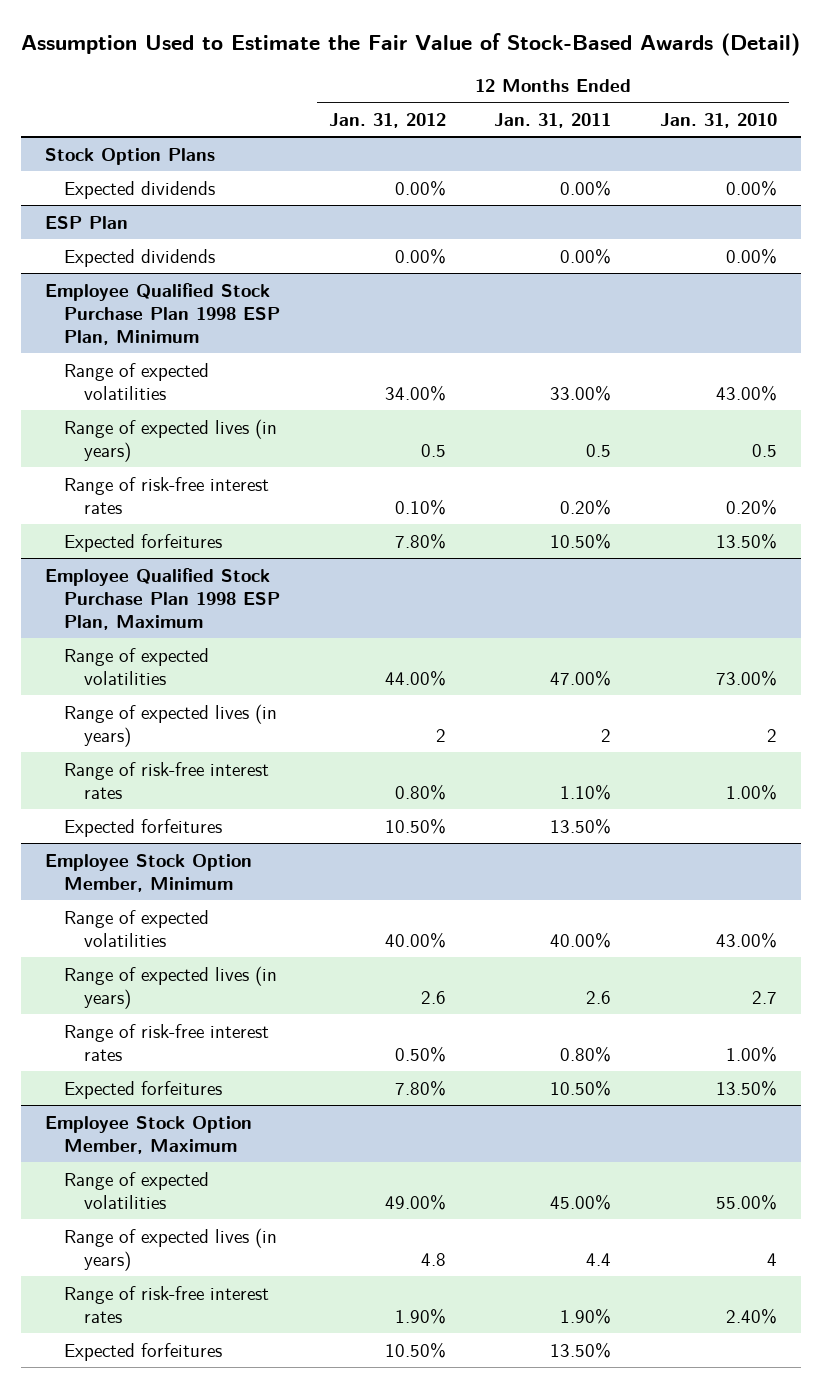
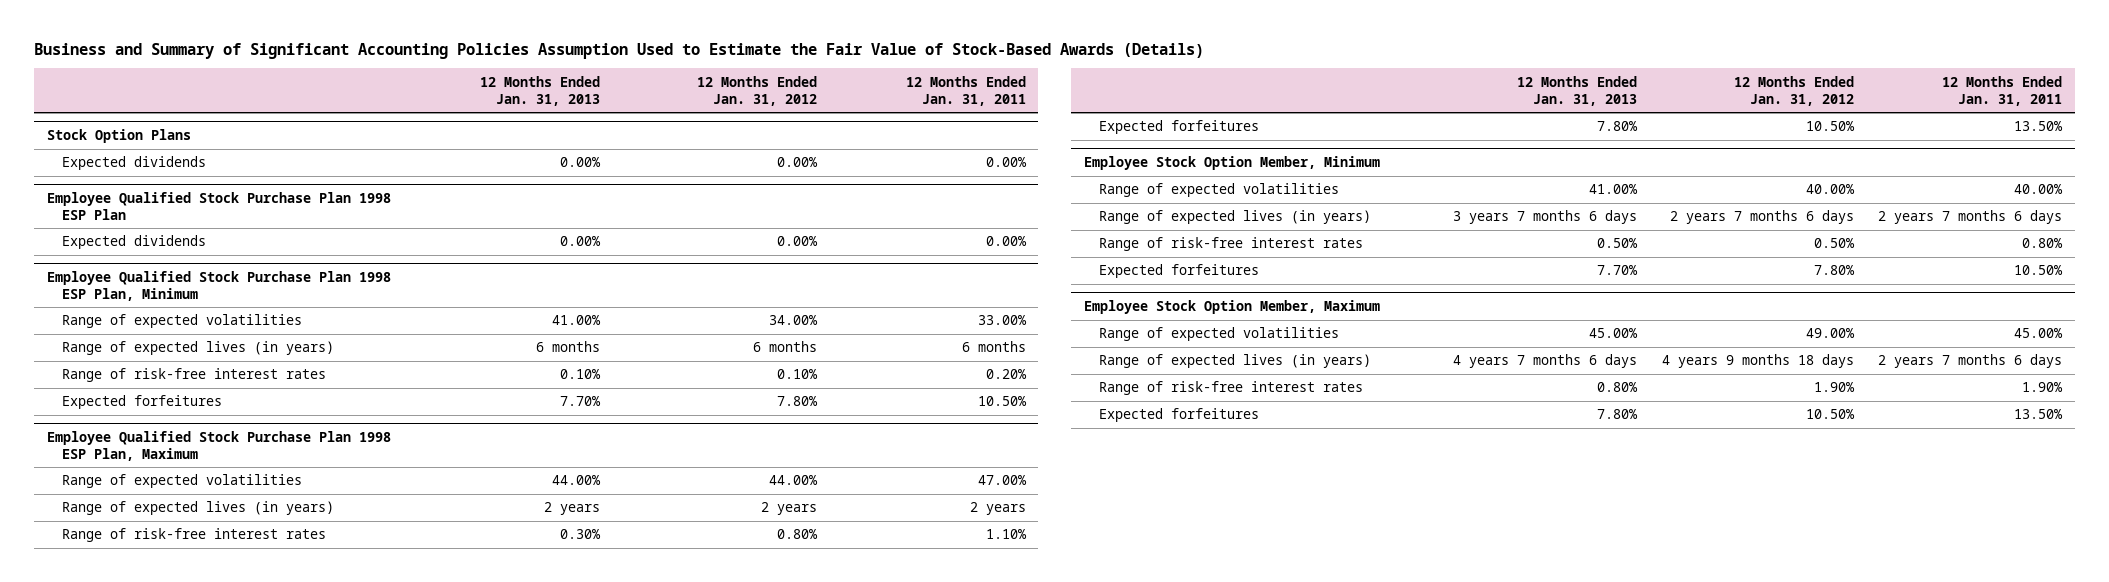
- Assumption Used to Estimate the Fair Value of Stock-Based Awards (Detail)
+ Business and Summary of Significant Accounting Policies Assumption Used to Estimate the Fair Value of Stock-Based Awards (Details)
- | 12 Months Ended Jan. 31, 2012 | 12 Months Ended Jan. 31, 2011 | 12 Months Ended Jan. 31, 2010
+ | 12 Months Ended Jan. 31, 2013 | 12 Months Ended Jan. 31, 2012 | 12 Months Ended Jan. 31, 2011
- ESP Plan
+ Employee Qualified Stock Purchase Plan 1998 ESP Plan
@ Employee Qualified Stock Purchase Plan 1998 ESP Plan, Minimum
- Range of expected lives (in years) | 0.5 | 0.5 | 0.5
+ Range of expected lives (in years) | 6 months | 6 months | 6 months
@ Employee Qualified Stock Purchase Plan 1998 ESP Plan, Maximum
- Range of expected lives (in years) | 2 | 2 | 2
+ Range of expected lives (in years) | 2 years | 2 years | 2 years
@ Employee Stock Option Member, Minimum
- Range of expected lives (in years) | 2.6 | 2.6 | 2.7
+ Range of expected lives (in years) | 3 years 7 months 6 days | 2 years 7 months 6 days | 2 years 7 months 6 days
@ Employee Stock Option Member, Maximum
- Range of expected lives (in years) | 4.8 | 4.4 | 4
+ Range of expected lives (in years) | 4 years 7 months 6 days | 4 years 9 months 18 days | 2 years 7 months 6 days

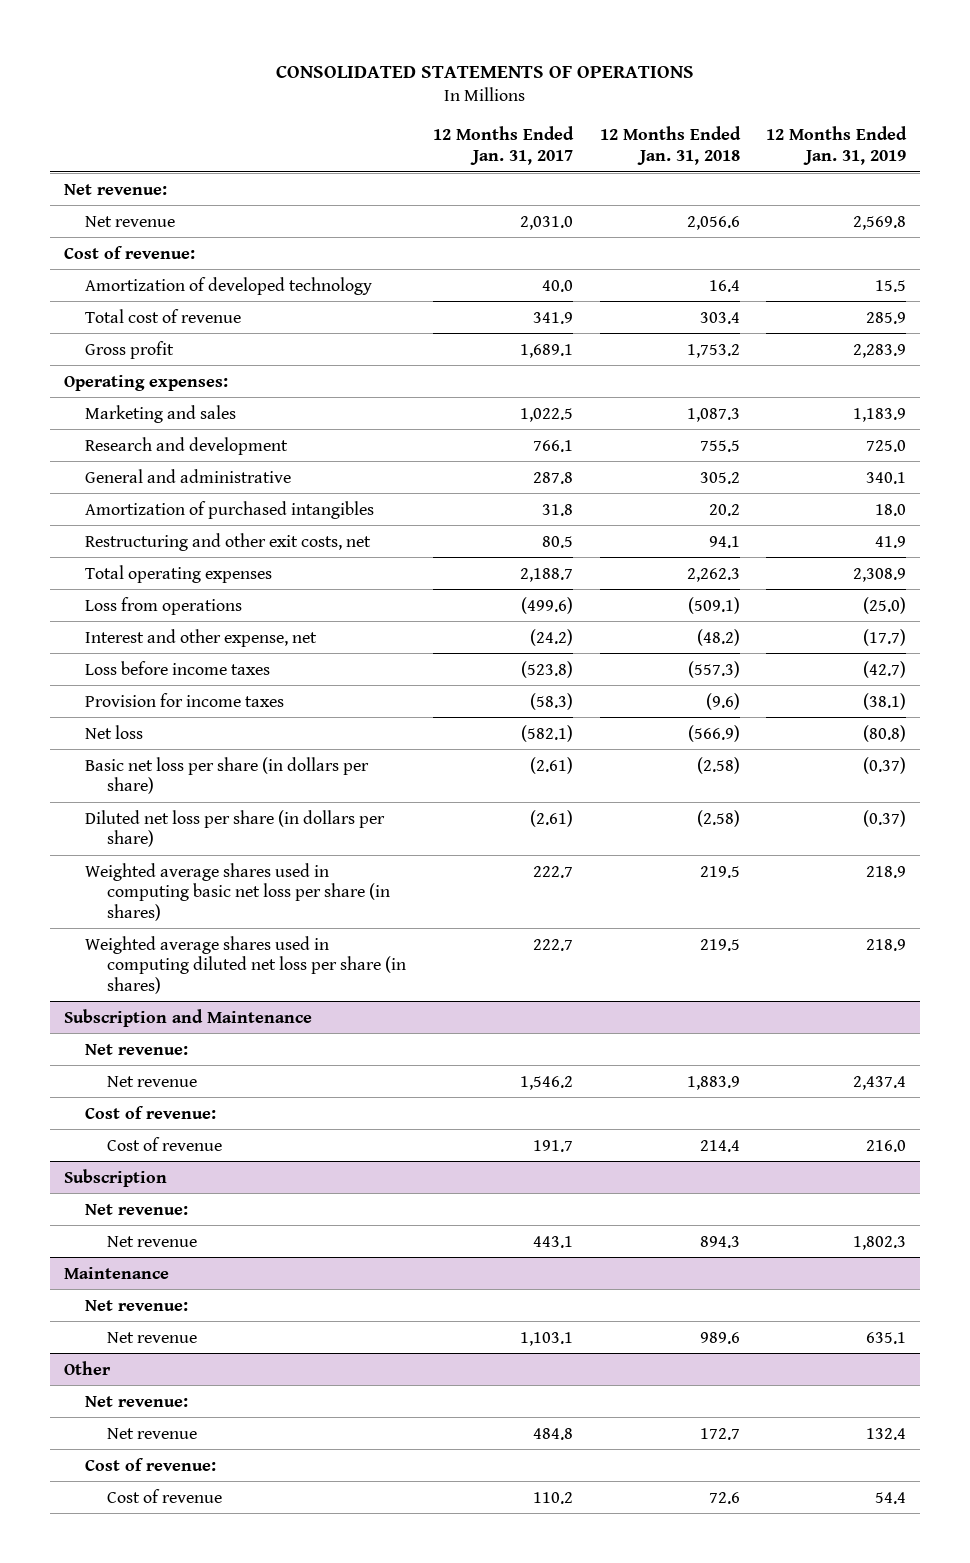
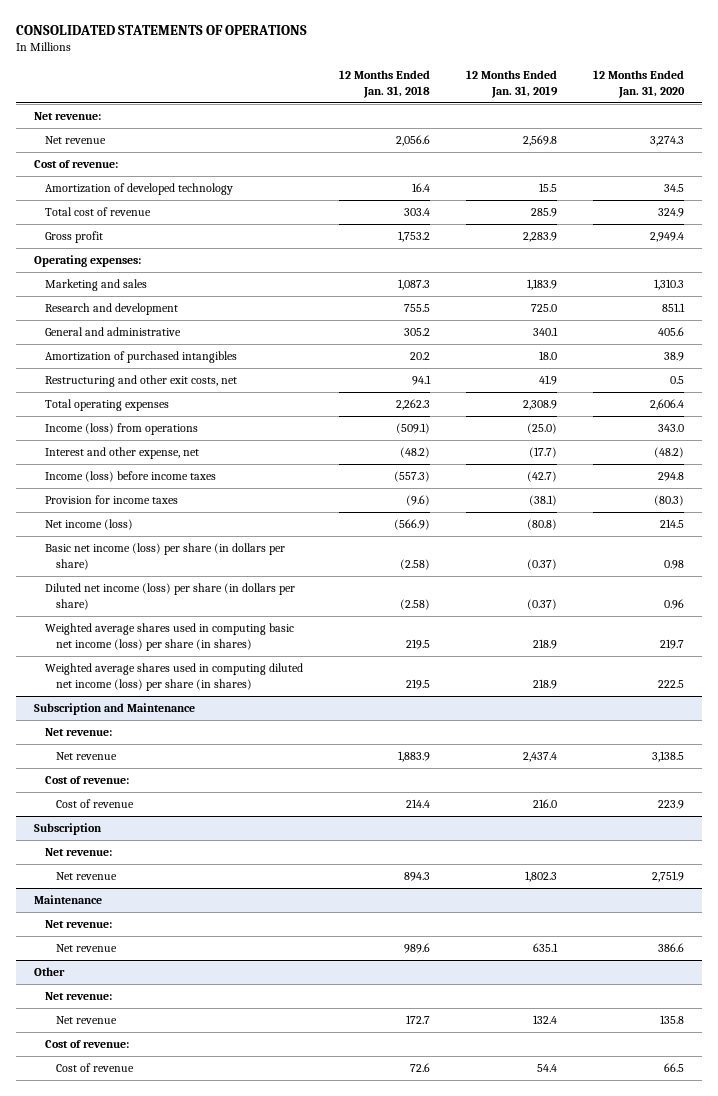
- | 12 Months Ended Jan. 31, 2017 | 12 Months Ended Jan. 31, 2018 | 12 Months Ended Jan. 31, 2019
+ | 12 Months Ended Jan. 31, 2018 | 12 Months Ended Jan. 31, 2019 | 12 Months Ended Jan. 31, 2020
- Loss from operations | (499.6) | (509.1) | (25.0)
+ Income (loss) from operations | (509.1) | (25.0) | 343.0
- Loss before income taxes | (523.8) | (557.3) | (42.7)
+ Income (loss) before income taxes | (557.3) | (42.7) | 294.8
- Net loss | (582.1) | (566.9) | (80.8)
- Basic net loss per share (in dollars per share) | (2.61) | (2.58) | (0.37)
- Diluted net loss per share (in dollars per share) | (2.61) | (2.58) | (0.37)
- Weighted average shares used in computing basic net loss per share (in shares) | 222.7 | 219.5 | 218.9
- Weighted average shares used in computing diluted net loss per share (in shares) | 222.7 | 219.5 | 218.9
+ Net income (loss) | (566.9) | (80.8) | 214.5
+ Basic net income (loss) per share (in dollars per share) | (2.58) | (0.37) | 0.98
+ Diluted net income (loss) per share (in dollars per share) | (2.58) | (0.37) | 0.96
+ Weighted average shares used in computing basic net income (loss) per share (in shares) | 219.5 | 218.9 | 219.7
+ Weighted average shares used in computing diluted net income (loss) per share (in shares) | 219.5 | 218.9 | 222.5

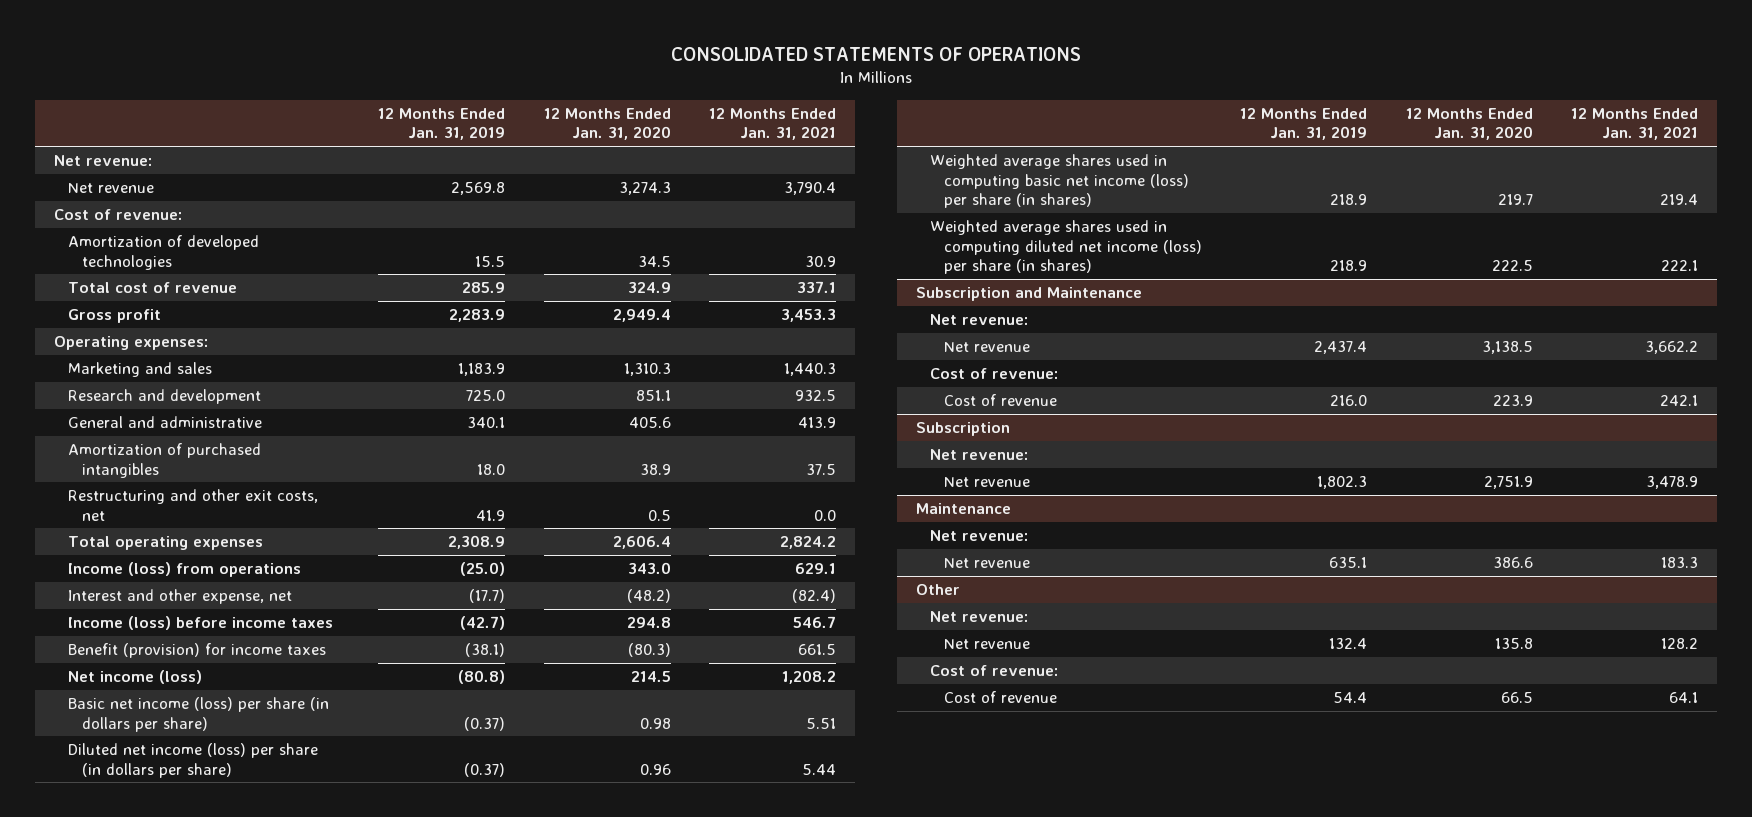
- | 12 Months Ended Jan. 31, 2018 | 12 Months Ended Jan. 31, 2019 | 12 Months Ended Jan. 31, 2020
+ | 12 Months Ended Jan. 31, 2019 | 12 Months Ended Jan. 31, 2020 | 12 Months Ended Jan. 31, 2021
- Amortization of developed technology | 16.4 | 15.5 | 34.5
+ Amortization of developed technologies | 15.5 | 34.5 | 30.9
- Provision for income taxes | (9.6) | (38.1) | (80.3)
+ Benefit (provision) for income taxes | (38.1) | (80.3) | 661.5

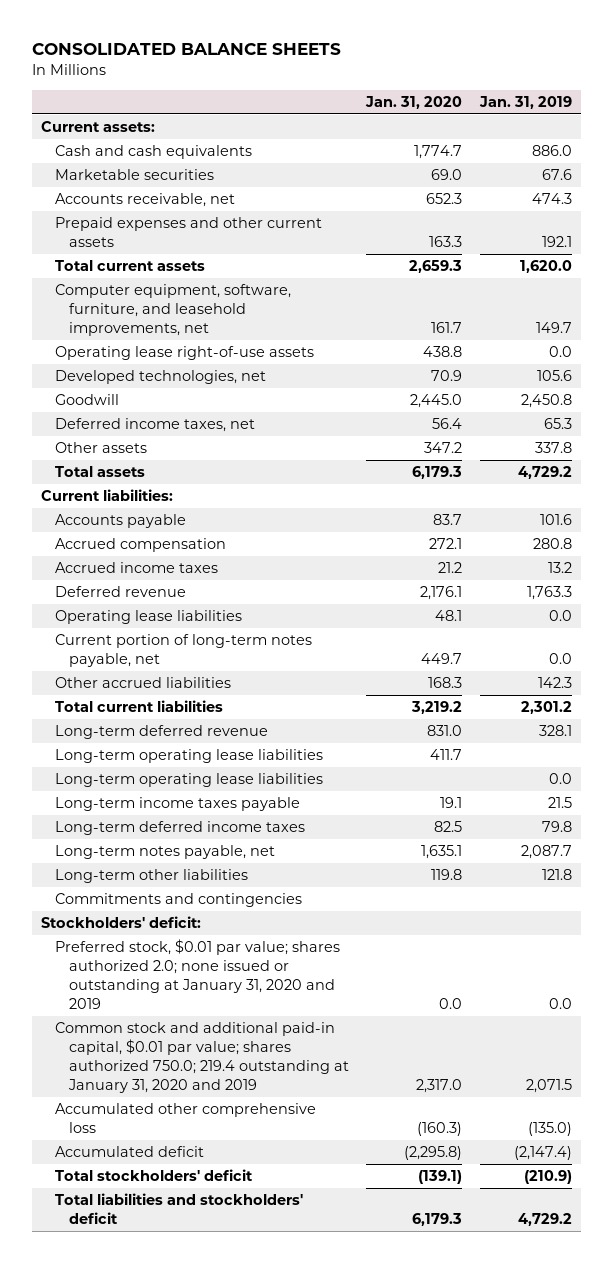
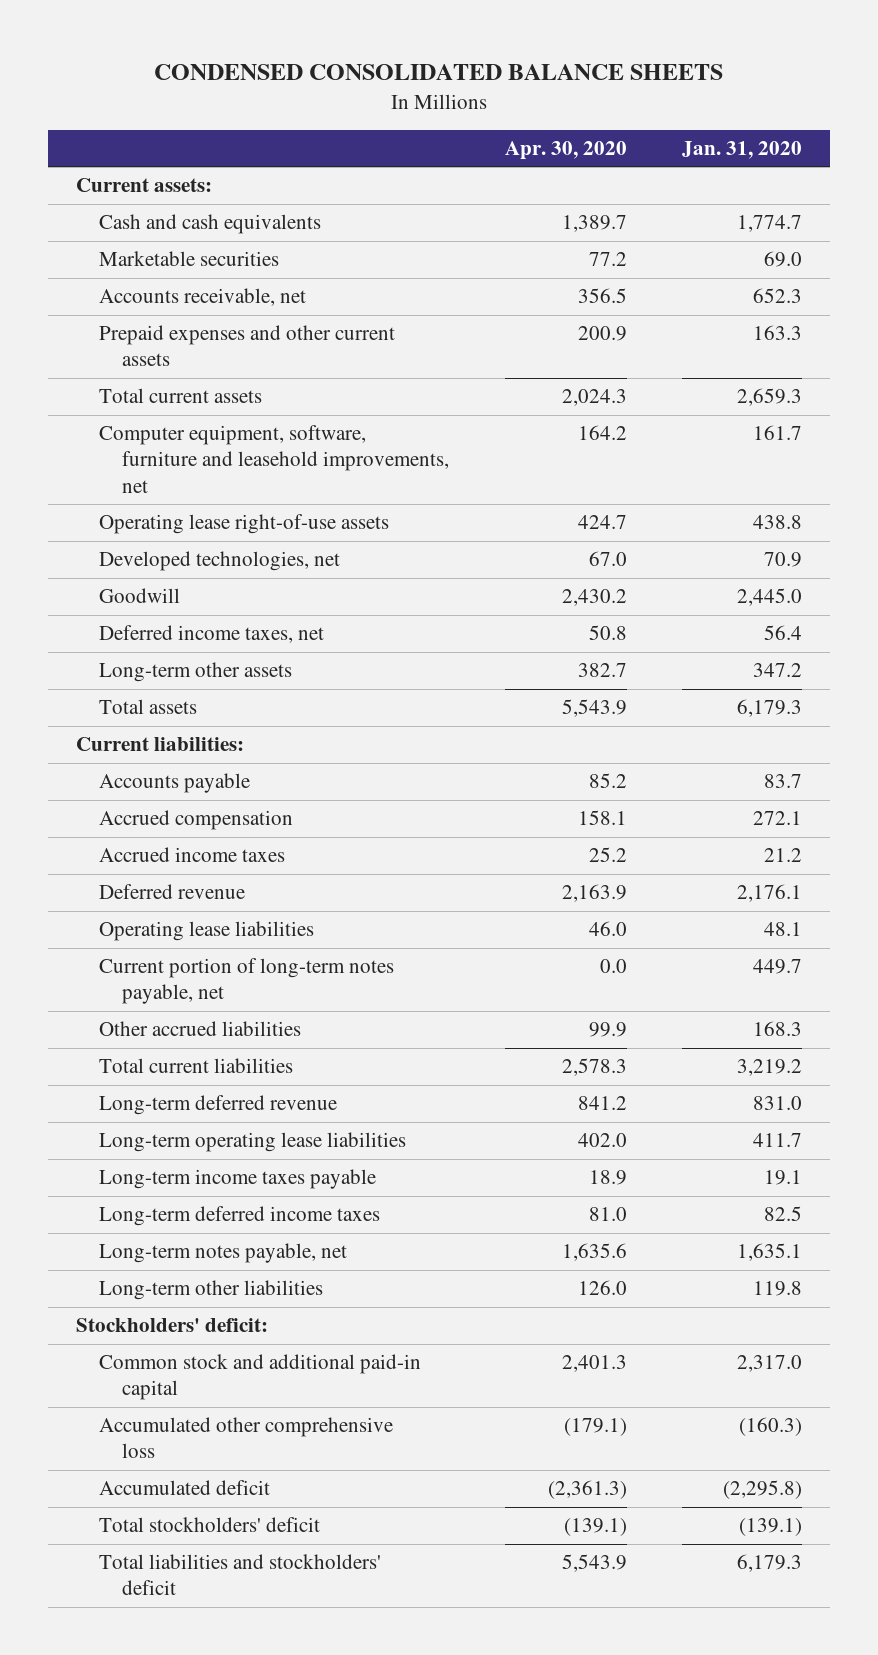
- CONSOLIDATED BALANCE SHEETS
+ CONDENSED CONSOLIDATED BALANCE SHEETS
- | Jan. 31, 2020 | Jan. 31, 2019
+ | Apr. 30, 2020 | Jan. 31, 2020
- Computer equipment, software, furniture, and leasehold improvements, net | 161.7 | 149.7
+ Computer equipment, software, furniture and leasehold improvements, net | 164.2 | 161.7
- Other assets | 347.2 | 337.8
+ Long-term other assets | 382.7 | 347.2
- Long-term operating lease liabilities | | 0.0
- Commitments and contingencies
- Preferred stock, $0.01 par value; shares authorized 2.0; none issued or outstanding at January 31, 2020 and 2019 | 0.0 | 0.0
- Common stock and additional paid-in capital, $0.01 par value; shares authorized 750.0; 219.4 outstanding at January 31, 2020 and 2019 | 2,317.0 | 2,071.5
+ Common stock and additional paid-in capital | 2,401.3 | 2,317.0

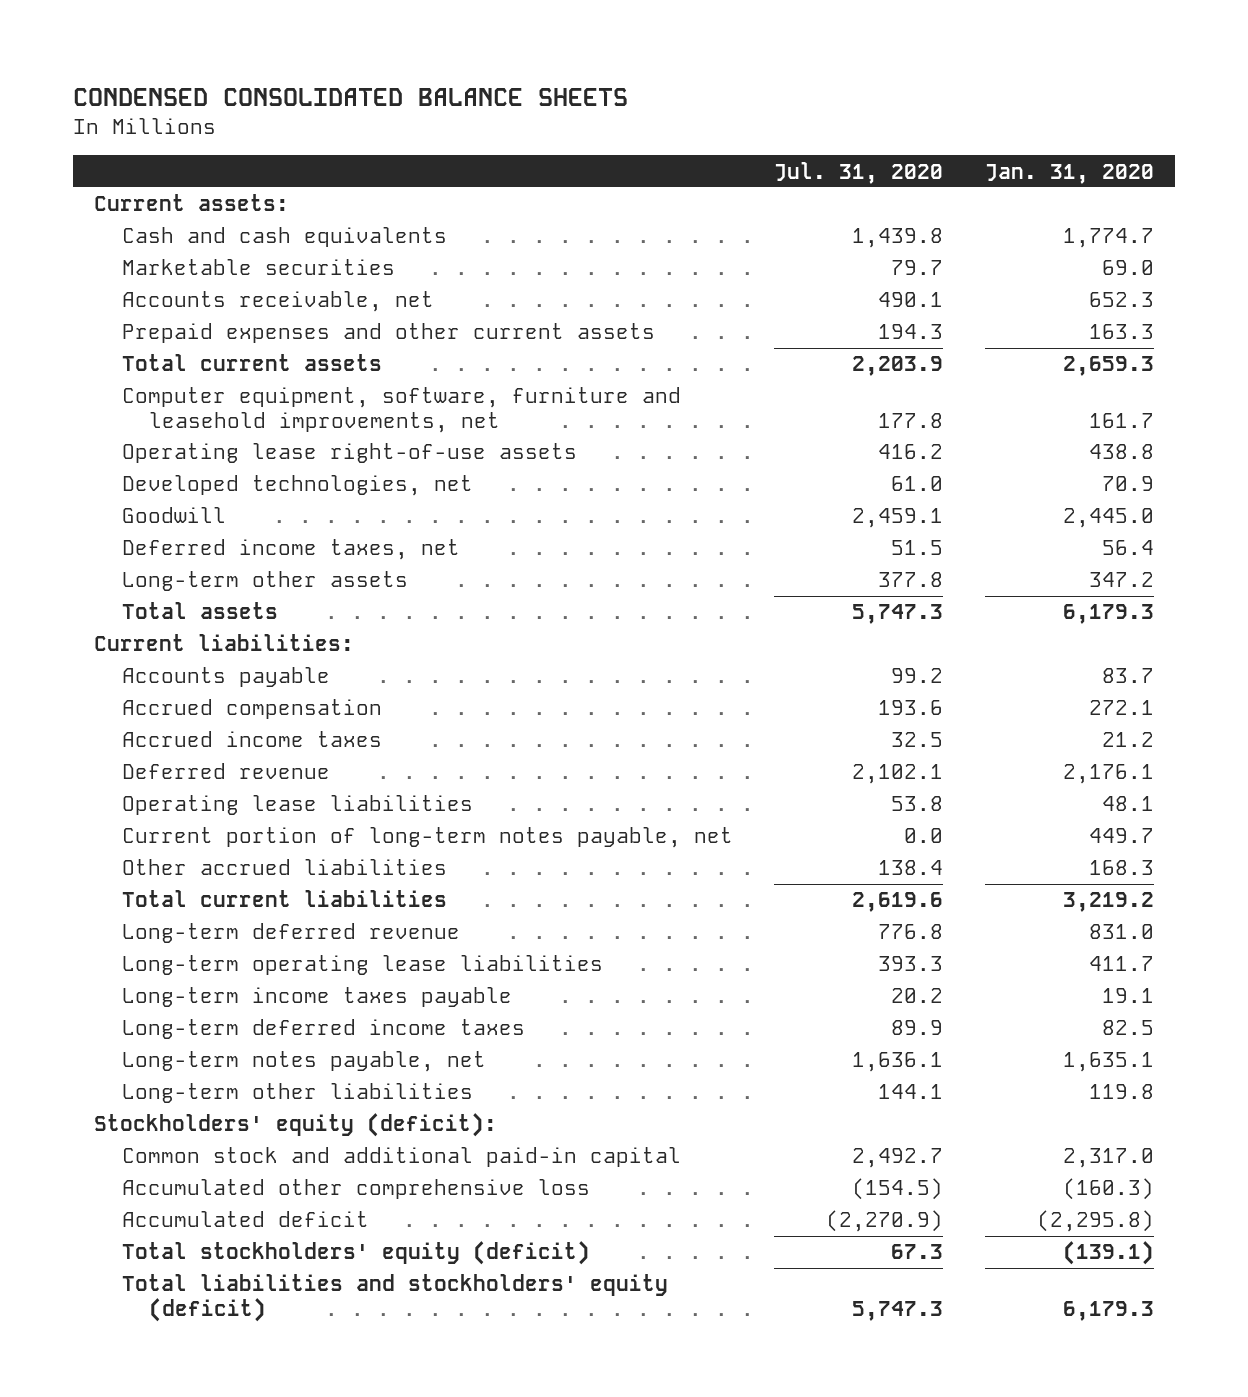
- | Apr. 30, 2020 | Jan. 31, 2020
+ | Jul. 31, 2020 | Jan. 31, 2020
- Stockholders' deficit:
+ Stockholders' equity (deficit):
- Total stockholders' deficit | (139.1) | (139.1)
- Total liabilities and stockholders' deficit | 5,543.9 | 6,179.3
+ Total stockholders' equity (deficit) | 67.3 | (139.1)
+ Total liabilities and stockholders' equity (deficit) | 5,747.3 | 6,179.3

